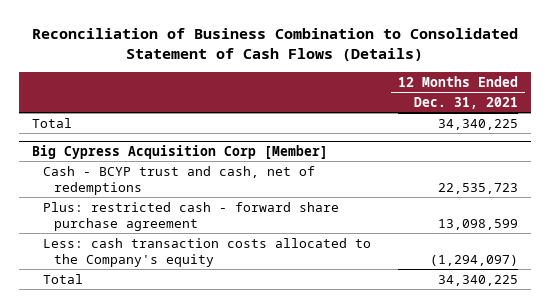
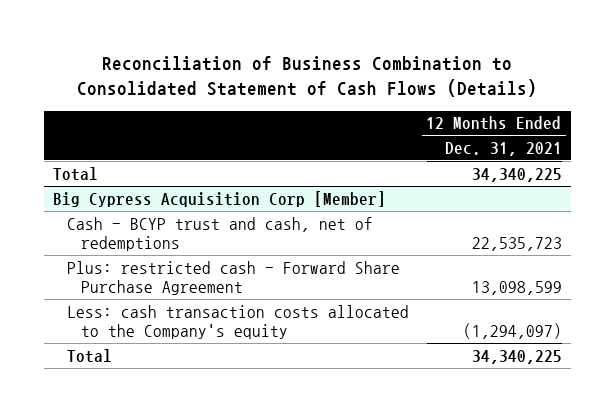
@ Big Cypress Acquisition Corp [Member]
- Plus: restricted cash - forward share purchase agreement | 13,098,599
+ Plus: restricted cash - Forward Share Purchase Agreement | 13,098,599

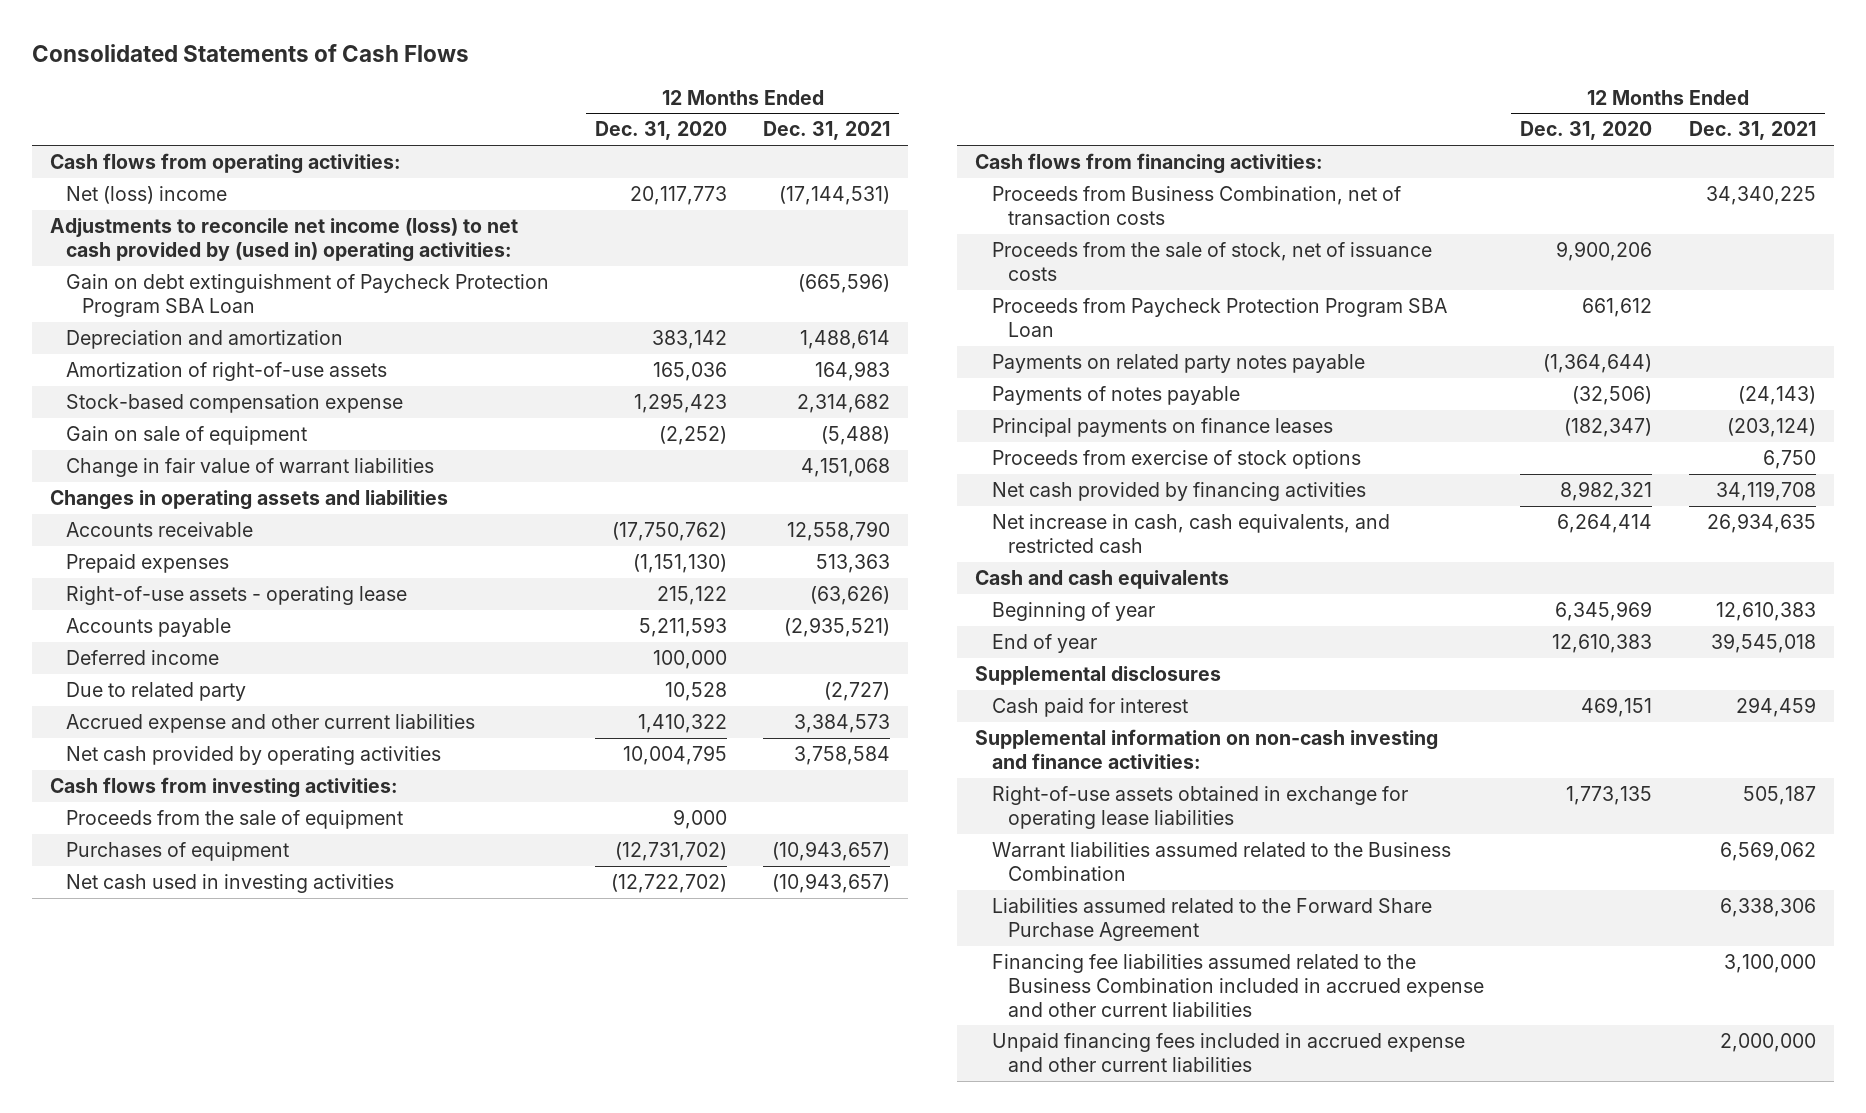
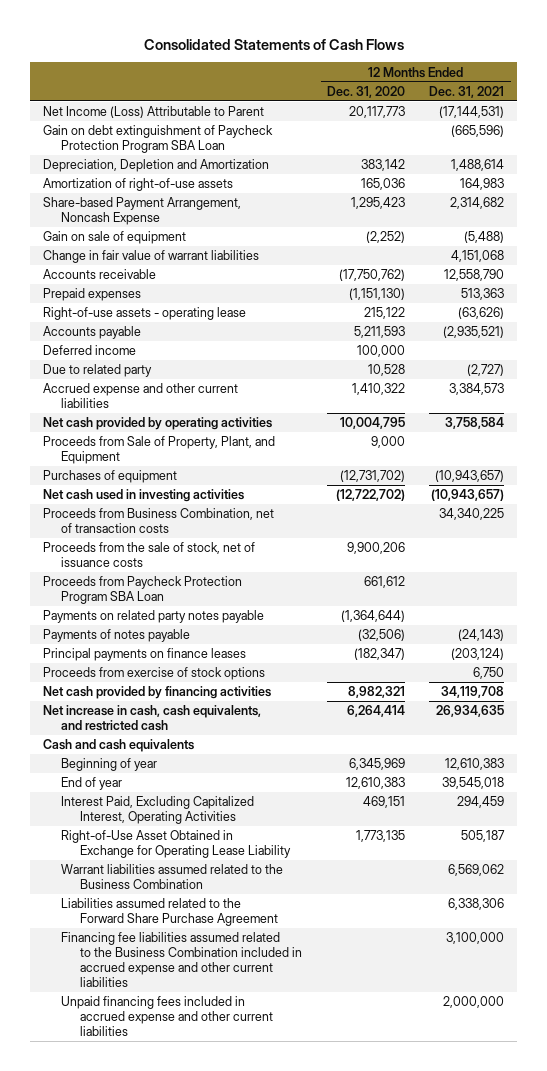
- Cash flows from operating activities:
- Net (loss) income | 20,117,773 | (17,144,531)
- Adjustments to reconcile net income (loss) to net cash provided by (used in) operating activities:
+ Net Income (Loss) Attributable to Parent | 20,117,773 | (17,144,531)
- Depreciation and amortization | 383,142 | 1,488,614
+ Depreciation, Depletion and Amortization | 383,142 | 1,488,614
- Stock-based compensation expense | 1,295,423 | 2,314,682
+ Share-based Payment Arrangement, Noncash Expense | 1,295,423 | 2,314,682
- Changes in operating assets and liabilities
- Cash flows from investing activities:
- Proceeds from the sale of equipment | 9,000 |
+ Proceeds from Sale of Property, Plant, and Equipment | 9,000 |
- Cash flows from financing activities:
- Supplemental disclosures
- Cash paid for interest | 469,151 | 294,459
- Supplemental information on non-cash investing and finance activities:
- Right-of-use assets obtained in exchange for operating lease liabilities | 1,773,135 | 505,187
+ Interest Paid, Excluding Capitalized Interest, Operating Activities | 469,151 | 294,459
+ Right-of-Use Asset Obtained in Exchange for Operating Lease Liability | 1,773,135 | 505,187

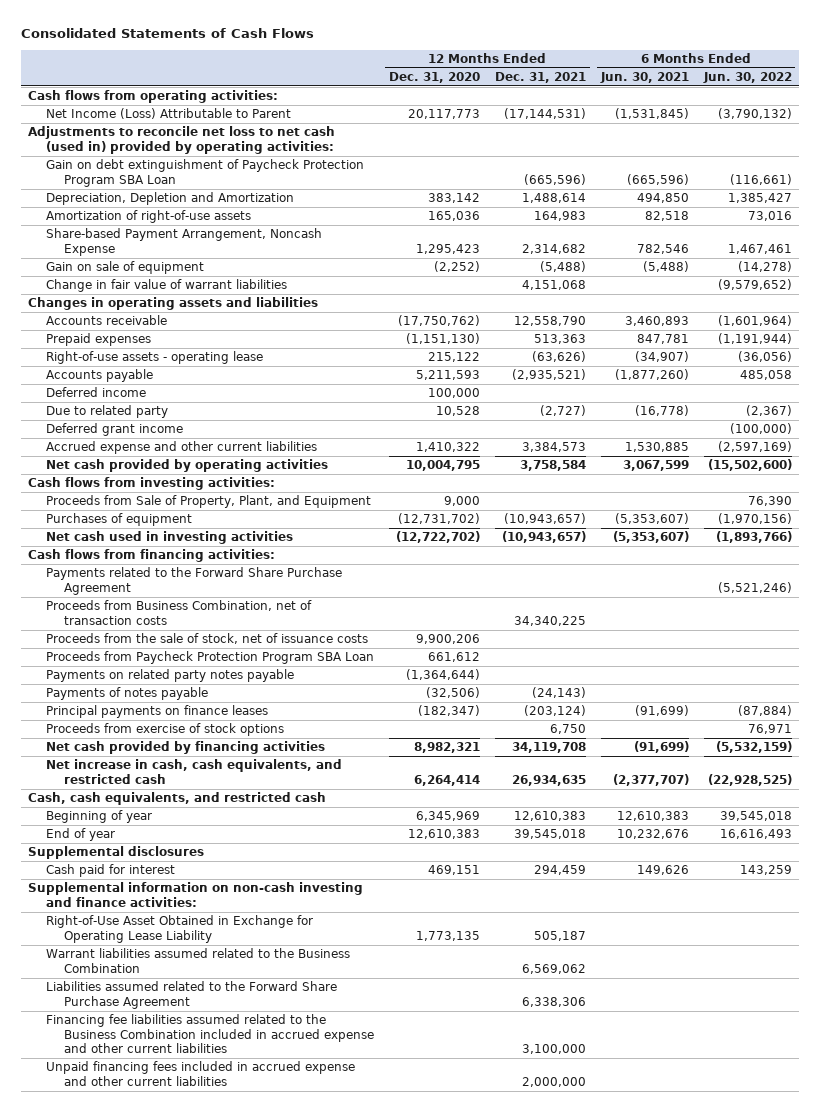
- | 12 Months Ended Dec. 31, 2020 | 12 Months Ended Dec. 31, 2021
+ | 12 Months Ended Dec. 31, 2020 | 12 Months Ended Dec. 31, 2021 | 6 Months Ended Jun. 30, 2021 | 6 Months Ended Jun. 30, 2022
+ Cash flows from operating activities:
+ Adjustments to reconcile net loss to net cash (used in) provided by operating activities:
+ Changes in operating assets and liabilities
+ Deferred grant income | | | | (100,000)
+ Cash flows from investing activities:
+ Cash flows from financing activities:
+ Payments related to the Forward Share Purchase Agreement | | | | (5,521,246)
- Cash and cash equivalents
+ Cash, cash equivalents, and restricted cash
- Interest Paid, Excluding Capitalized Interest, Operating Activities | 469,151 | 294,459
+ Supplemental disclosures
+ Cash paid for interest | 469,151 | 294,459 | 149,626 | 143,259
+ Supplemental information on non-cash investing and finance activities:

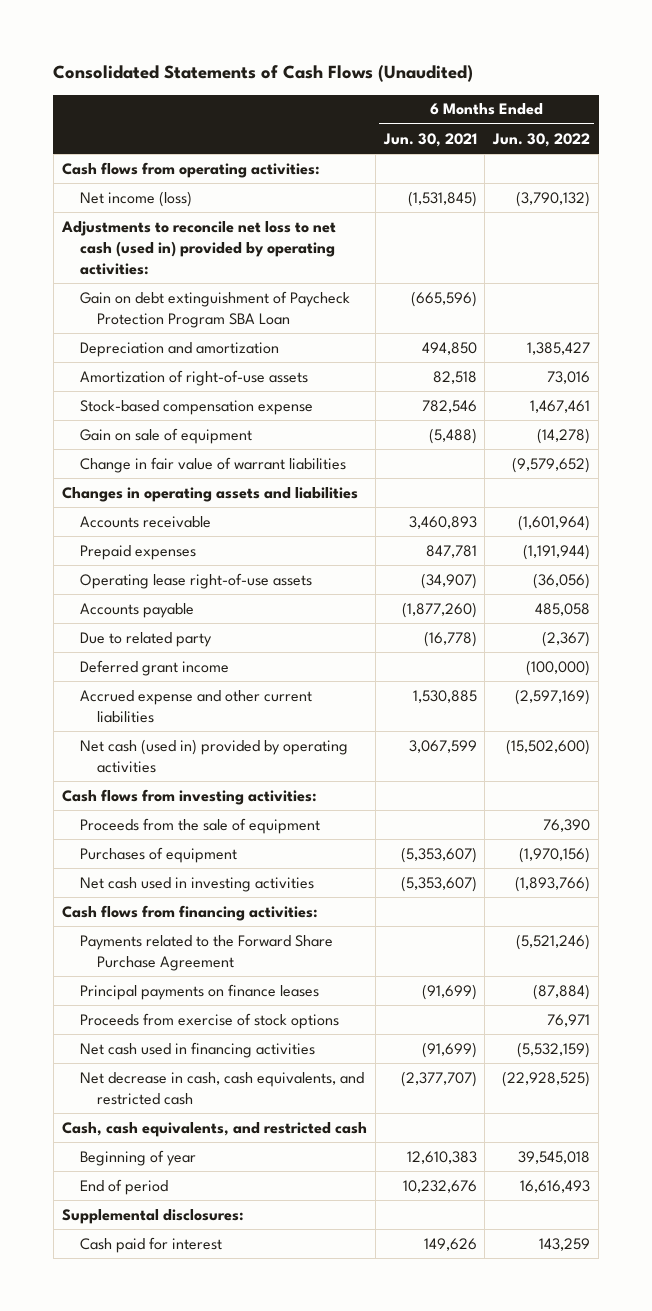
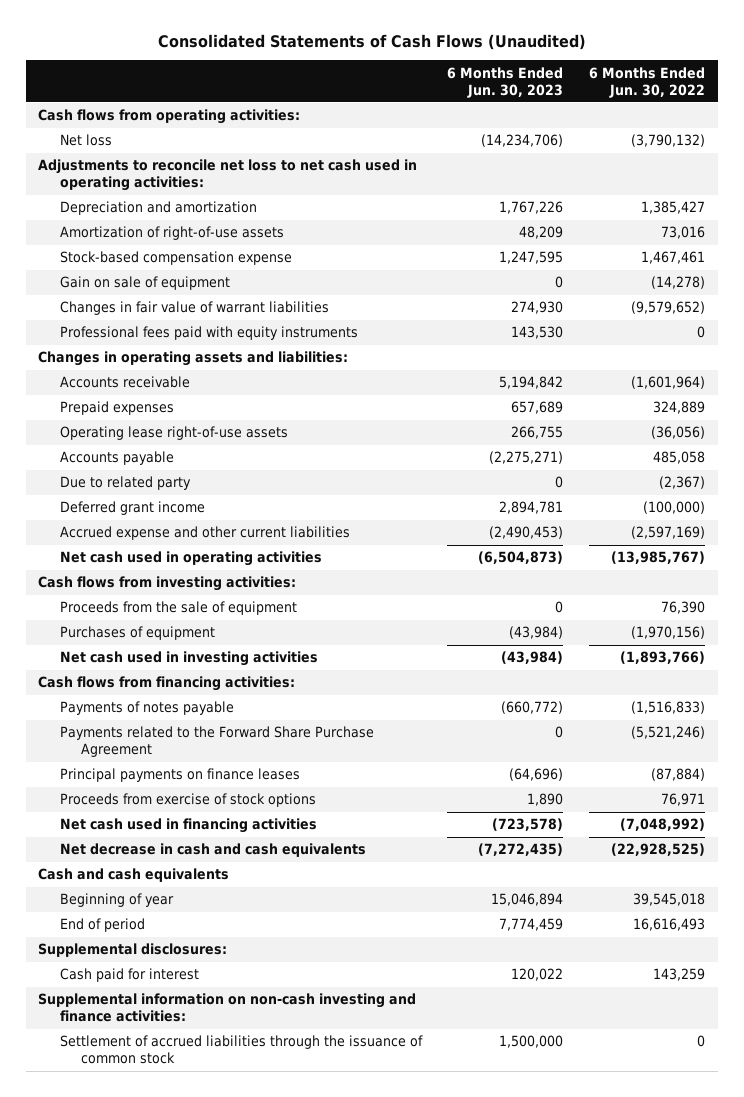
- | 6 Months Ended Jun. 30, 2021 | 6 Months Ended Jun. 30, 2022
+ | 6 Months Ended Jun. 30, 2023 | 6 Months Ended Jun. 30, 2022
- Net income (loss) | (1,531,845) | (3,790,132)
- Adjustments to reconcile net loss to net cash (used in) provided by operating activities:
- Gain on debt extinguishment of Paycheck Protection Program SBA Loan | (665,596) |
+ Net loss | (14,234,706) | (3,790,132)
+ Adjustments to reconcile net loss to net cash used in operating activities:
- Change in fair value of warrant liabilities | | (9,579,652)
- Changes in operating assets and liabilities
+ Changes in fair value of warrant liabilities | 274,930 | (9,579,652)
+ Professional fees paid with equity instruments | 143,530 | 0
+ Changes in operating assets and liabilities:
- Prepaid expenses | 847,781 | (1,191,944)
+ Prepaid expenses | 657,689 | 324,889
- Net cash (used in) provided by operating activities | 3,067,599 | (15,502,600)
+ Net cash used in operating activities | (6,504,873) | (13,985,767)
+ Payments of notes payable | (660,772) | (1,516,833)
- Net cash used in financing activities | (91,699) | (5,532,159)
- Net decrease in cash, cash equivalents, and restricted cash | (2,377,707) | (22,928,525)
- Cash, cash equivalents, and restricted cash
+ Net cash used in financing activities | (723,578) | (7,048,992)
+ Net decrease in cash and cash equivalents | (7,272,435) | (22,928,525)
+ Cash and cash equivalents
+ Supplemental information on non-cash investing and finance activities:
+ Settlement of accrued liabilities through the issuance of common stock | 1,500,000 | 0

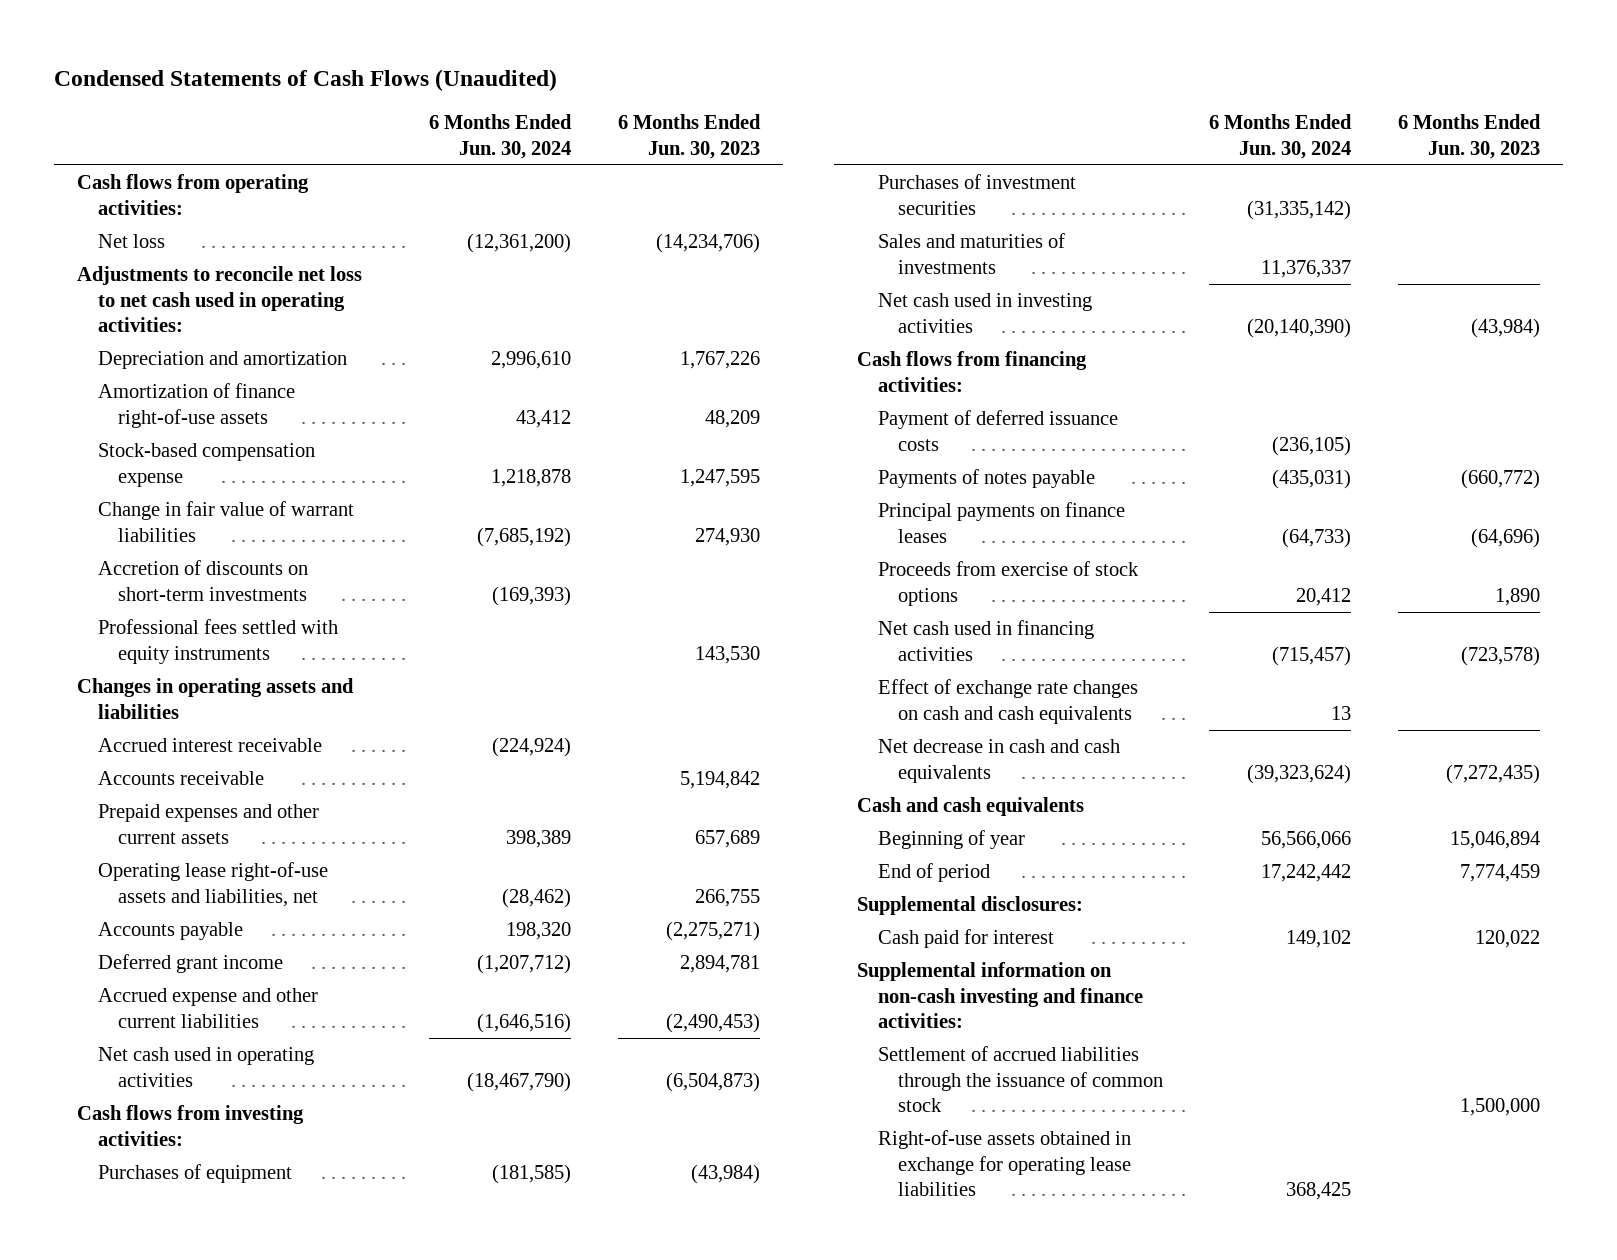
- Consolidated Statements of Cash Flows (Unaudited)
+ Condensed Statements of Cash Flows (Unaudited)
- | 6 Months Ended Jun. 30, 2023 | 6 Months Ended Jun. 30, 2022
+ | 6 Months Ended Jun. 30, 2024 | 6 Months Ended Jun. 30, 2023
- Amortization of right-of-use assets | 48,209 | 73,016
+ Amortization of finance right-of-use assets | 43,412 | 48,209
- Gain on sale of equipment | 0 | (14,278)
- Changes in fair value of warrant liabilities | 274,930 | (9,579,652)
- Professional fees paid with equity instruments | 143,530 | 0
- Changes in operating assets and liabilities:
+ Change in fair value of warrant liabilities | (7,685,192) | 274,930
+ Accretion of discounts on short-term investments | (169,393) |
+ Professional fees settled with equity instruments | | 143,530
+ Changes in operating assets and liabilities
+ Accrued interest receivable | (224,924) |
- Prepaid expenses | 657,689 | 324,889
- Operating lease right-of-use assets | 266,755 | (36,056)
+ Prepaid expenses and other current assets | 398,389 | 657,689
+ Operating lease right-of-use assets and liabilities, net | (28,462) | 266,755
- Due to related party | 0 | (2,367)
- Proceeds from the sale of equipment | 0 | 76,390
+ Purchases of investment securities | (31,335,142) |
+ Sales and maturities of investments | 11,376,337 |
+ Payment of deferred issuance costs | (236,105) |
- Payments related to the Forward Share Purchase Agreement | 0 | (5,521,246)
+ Effect of exchange rate changes on cash and cash equivalents | 13 |
+ Right-of-use assets obtained in exchange for operating lease liabilities | 368,425 |

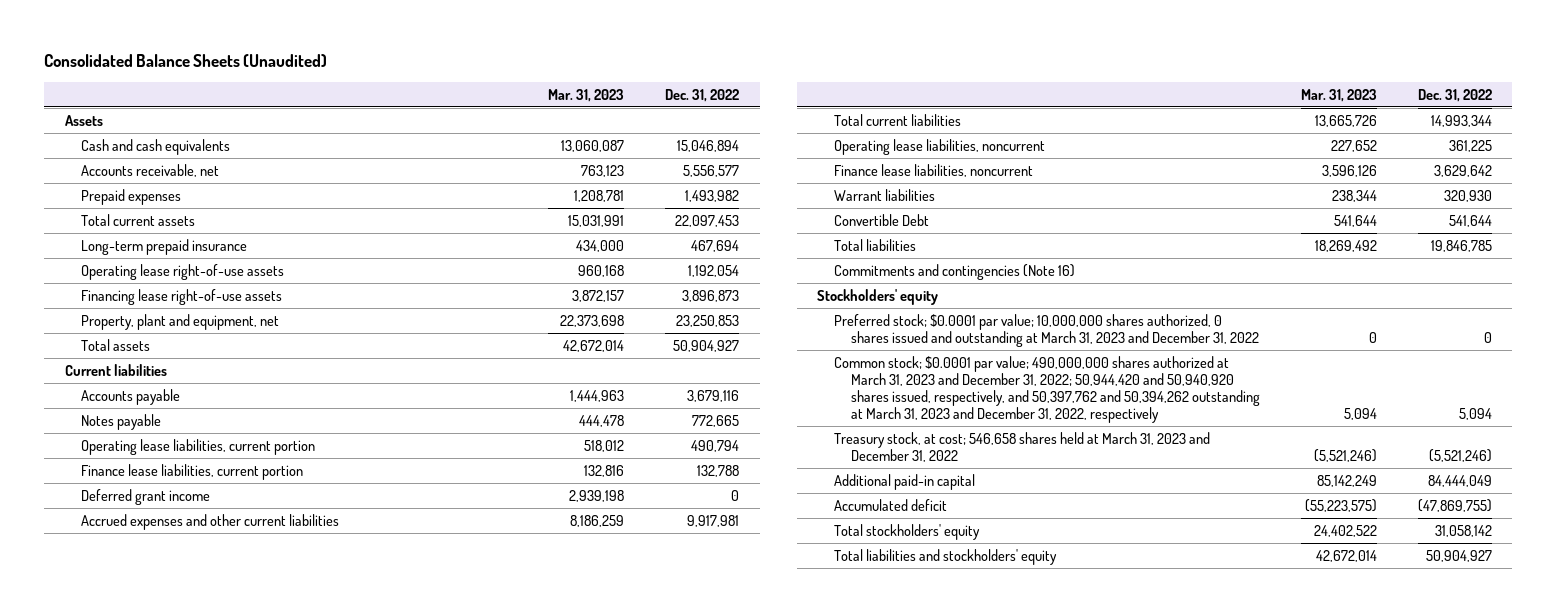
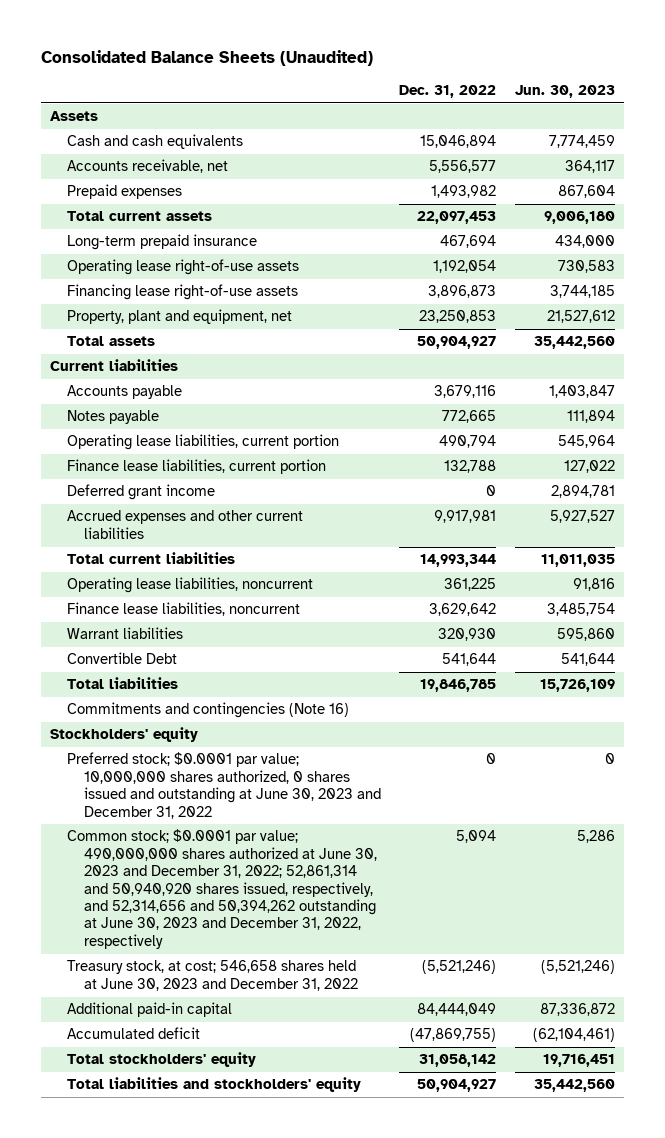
- | Mar. 31, 2023 | Dec. 31, 2022
+ | Dec. 31, 2022 | Jun. 30, 2023
- Preferred stock; $0.0001 par value; 10,000,000 shares authorized, 0 shares issued and outstanding at March 31, 2023 and December 31, 2022 | 0 | 0
- Common stock; $0.0001 par value; 490,000,000 shares authorized at March 31, 2023 and December 31, 2022; 50,944,420 and 50,940,920 shares issued, respectively, and 50,397,762 and 50,394,262 outstanding at March 31, 2023 and December 31, 2022, respectively | 5,094 | 5,094
- Treasury stock, at cost; 546,658 shares held at March 31, 2023 and December 31, 2022 | (5,521,246) | (5,521,246)
+ Preferred stock; $0.0001 par value; 10,000,000 shares authorized, 0 shares issued and outstanding at June 30, 2023 and December 31, 2022 | 0 | 0
+ Common stock; $0.0001 par value; 490,000,000 shares authorized at June 30, 2023 and December 31, 2022; 52,861,314 and 50,940,920 shares issued, respectively, and 52,314,656 and 50,394,262 outstanding at June 30, 2023 and December 31, 2022, respectively | 5,094 | 5,286
+ Treasury stock, at cost; 546,658 shares held at June 30, 2023 and December 31, 2022 | (5,521,246) | (5,521,246)

